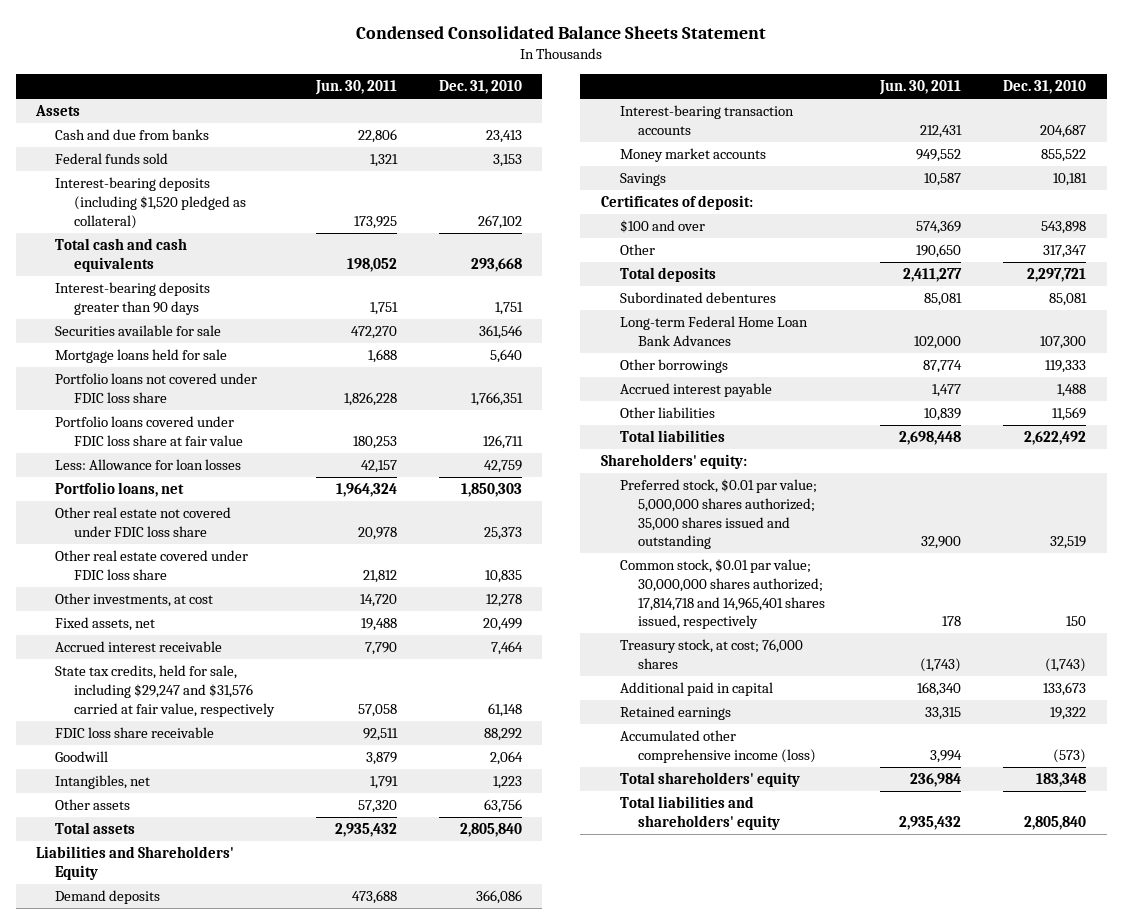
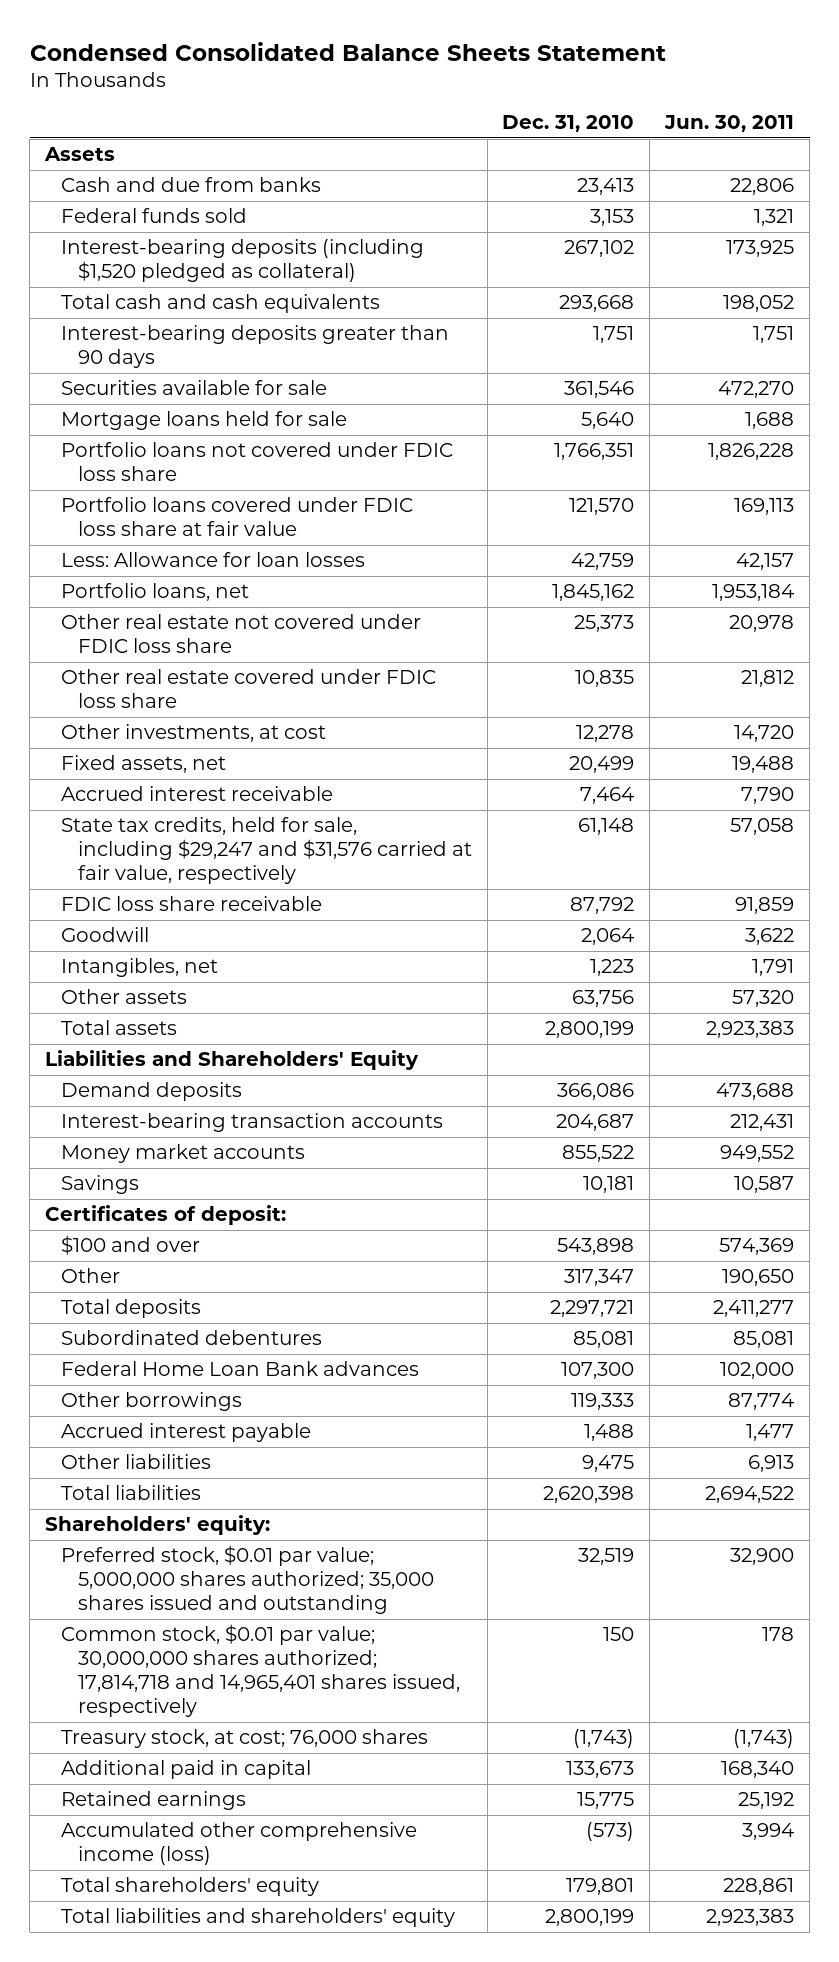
- | Jun. 30, 2011 | Dec. 31, 2010
+ | Dec. 31, 2010 | Jun. 30, 2011
- Portfolio loans covered under FDIC loss share at fair value | 180,253 | 126,711
+ Portfolio loans covered under FDIC loss share at fair value | 121,570 | 169,113
- Portfolio loans, net | 1,964,324 | 1,850,303
+ Portfolio loans, net | 1,845,162 | 1,953,184
- FDIC loss share receivable | 92,511 | 88,292
- Goodwill | 3,879 | 2,064
+ FDIC loss share receivable | 87,792 | 91,859
+ Goodwill | 2,064 | 3,622
- Total assets | 2,935,432 | 2,805,840
+ Total assets | 2,800,199 | 2,923,383
- Long-term Federal Home Loan Bank Advances | 102,000 | 107,300
+ Federal Home Loan Bank advances | 107,300 | 102,000
- Other liabilities | 10,839 | 11,569
- Total liabilities | 2,698,448 | 2,622,492
+ Other liabilities | 9,475 | 6,913
+ Total liabilities | 2,620,398 | 2,694,522
- Retained earnings | 33,315 | 19,322
+ Retained earnings | 15,775 | 25,192
- Total shareholders' equity | 236,984 | 183,348
- Total liabilities and shareholders' equity | 2,935,432 | 2,805,840
+ Total shareholders' equity | 179,801 | 228,861
+ Total liabilities and shareholders' equity | 2,800,199 | 2,923,383

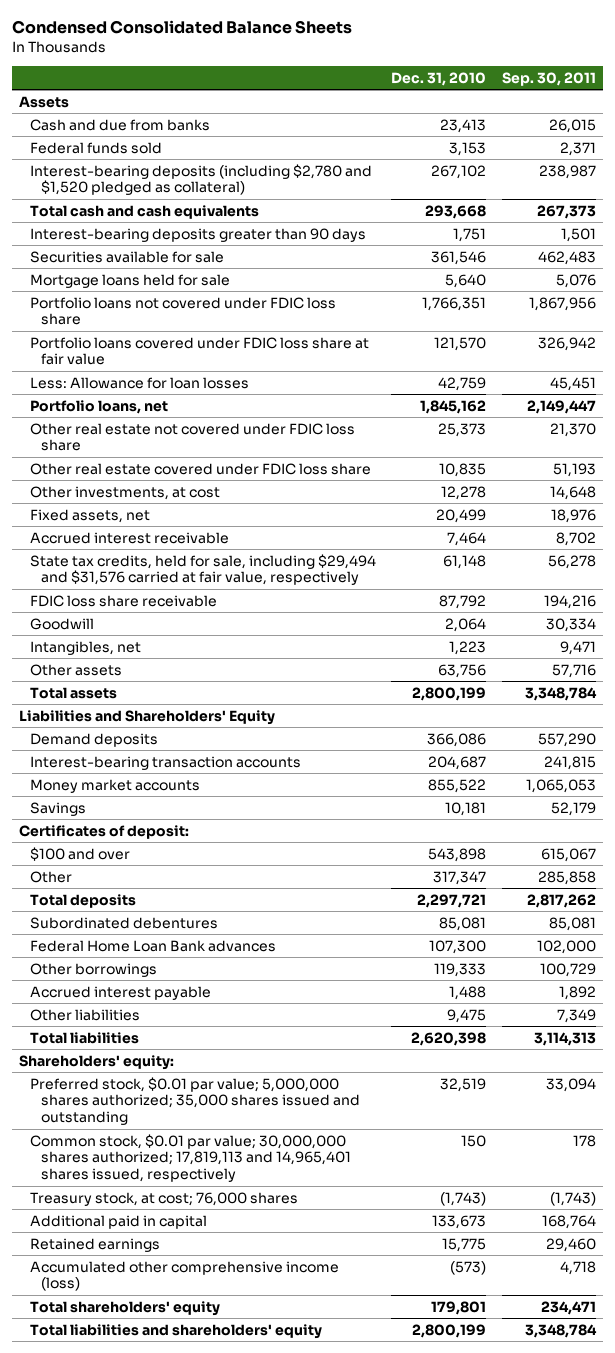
- Condensed Consolidated Balance Sheets Statement
+ Condensed Consolidated Balance Sheets
- | Dec. 31, 2010 | Jun. 30, 2011
+ | Dec. 31, 2010 | Sep. 30, 2011
- Interest-bearing deposits (including $1,520 pledged as collateral) | 267,102 | 173,925
+ Interest-bearing deposits (including $2,780 and $1,520 pledged as collateral) | 267,102 | 238,987
- State tax credits, held for sale, including $29,247 and $31,576 carried at fair value, respectively | 61,148 | 57,058
+ State tax credits, held for sale, including $29,494 and $31,576 carried at fair value, respectively | 61,148 | 56,278
- Common stock, $0.01 par value; 30,000,000 shares authorized; 17,814,718 and 14,965,401 shares issued, respectively | 150 | 178
+ Common stock, $0.01 par value; 30,000,000 shares authorized; 17,819,113 and 14,965,401 shares issued, respectively | 150 | 178

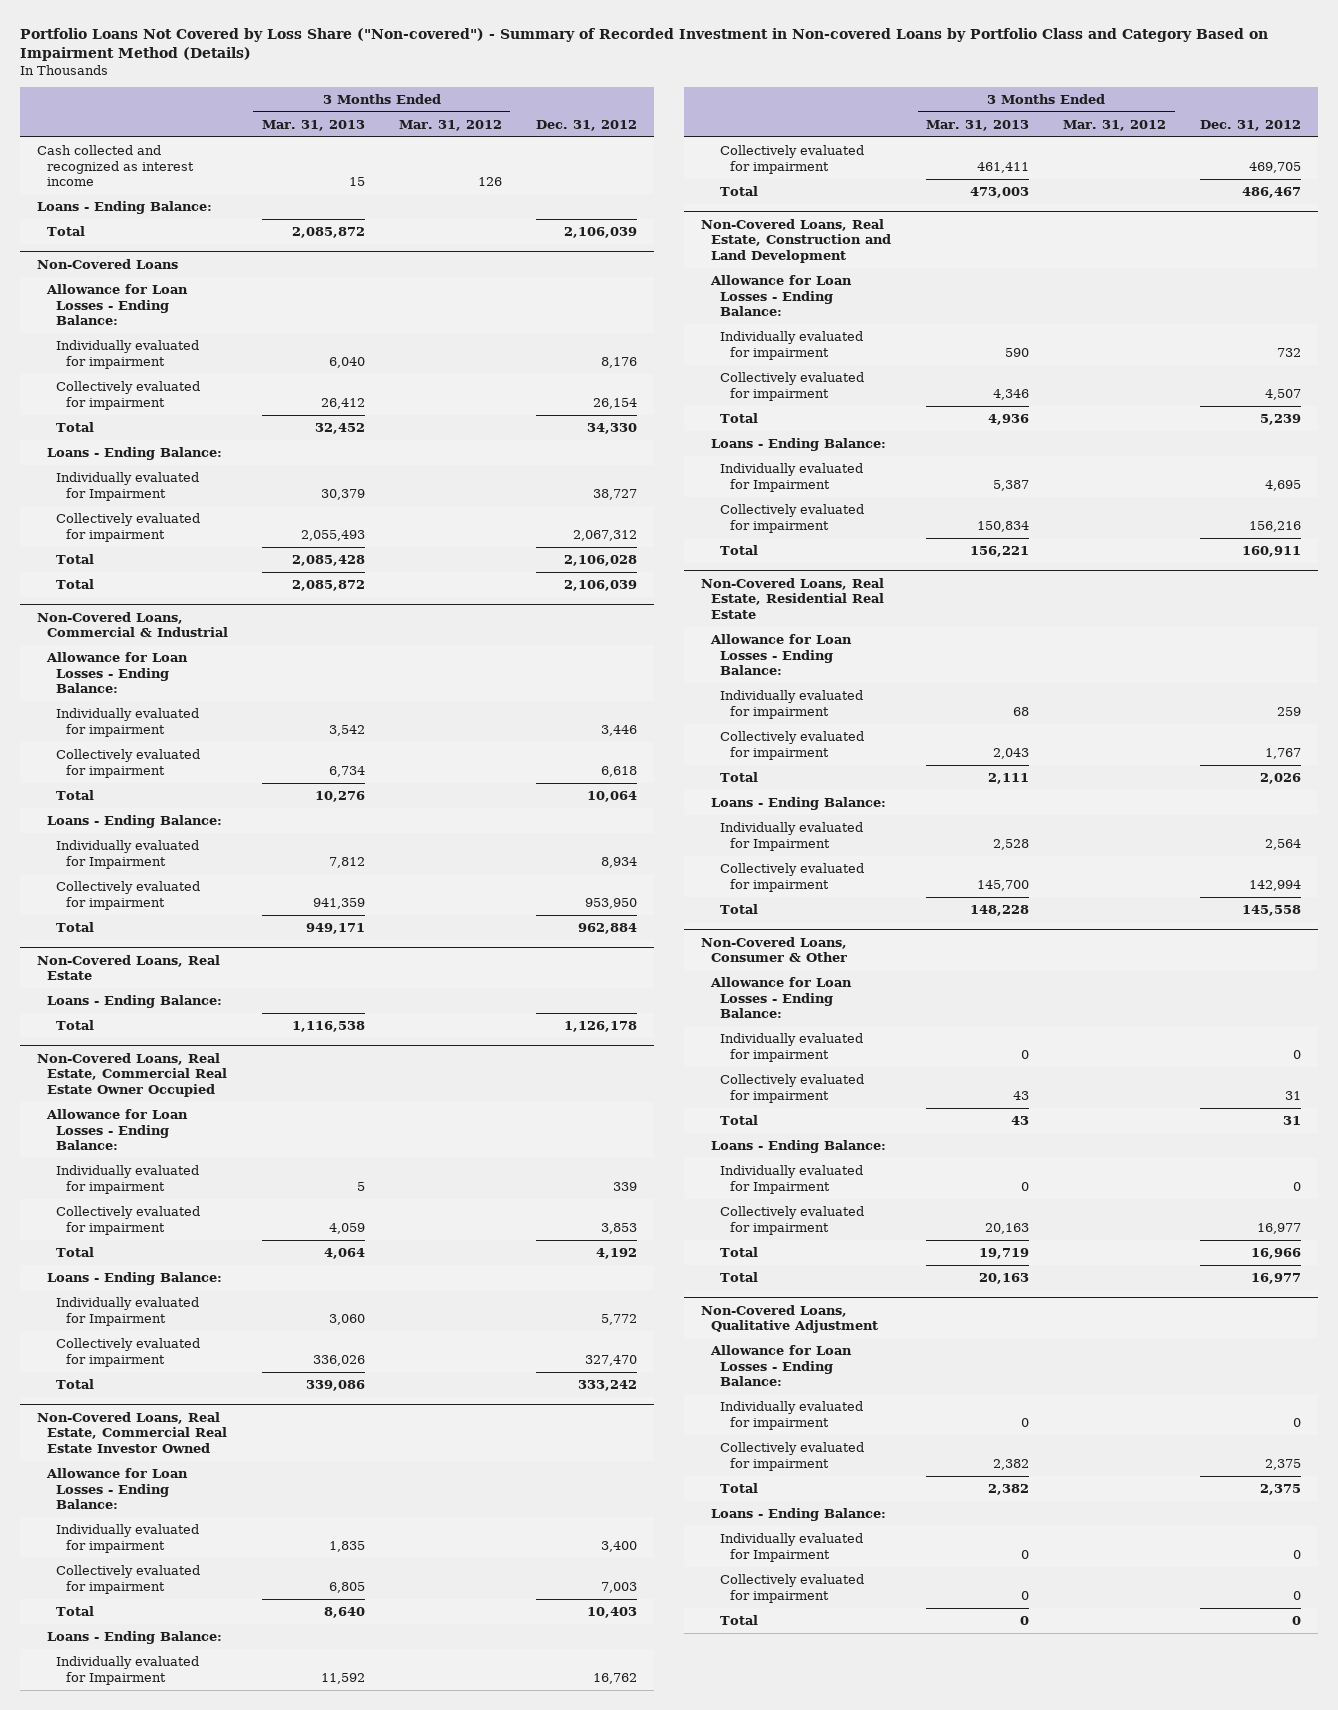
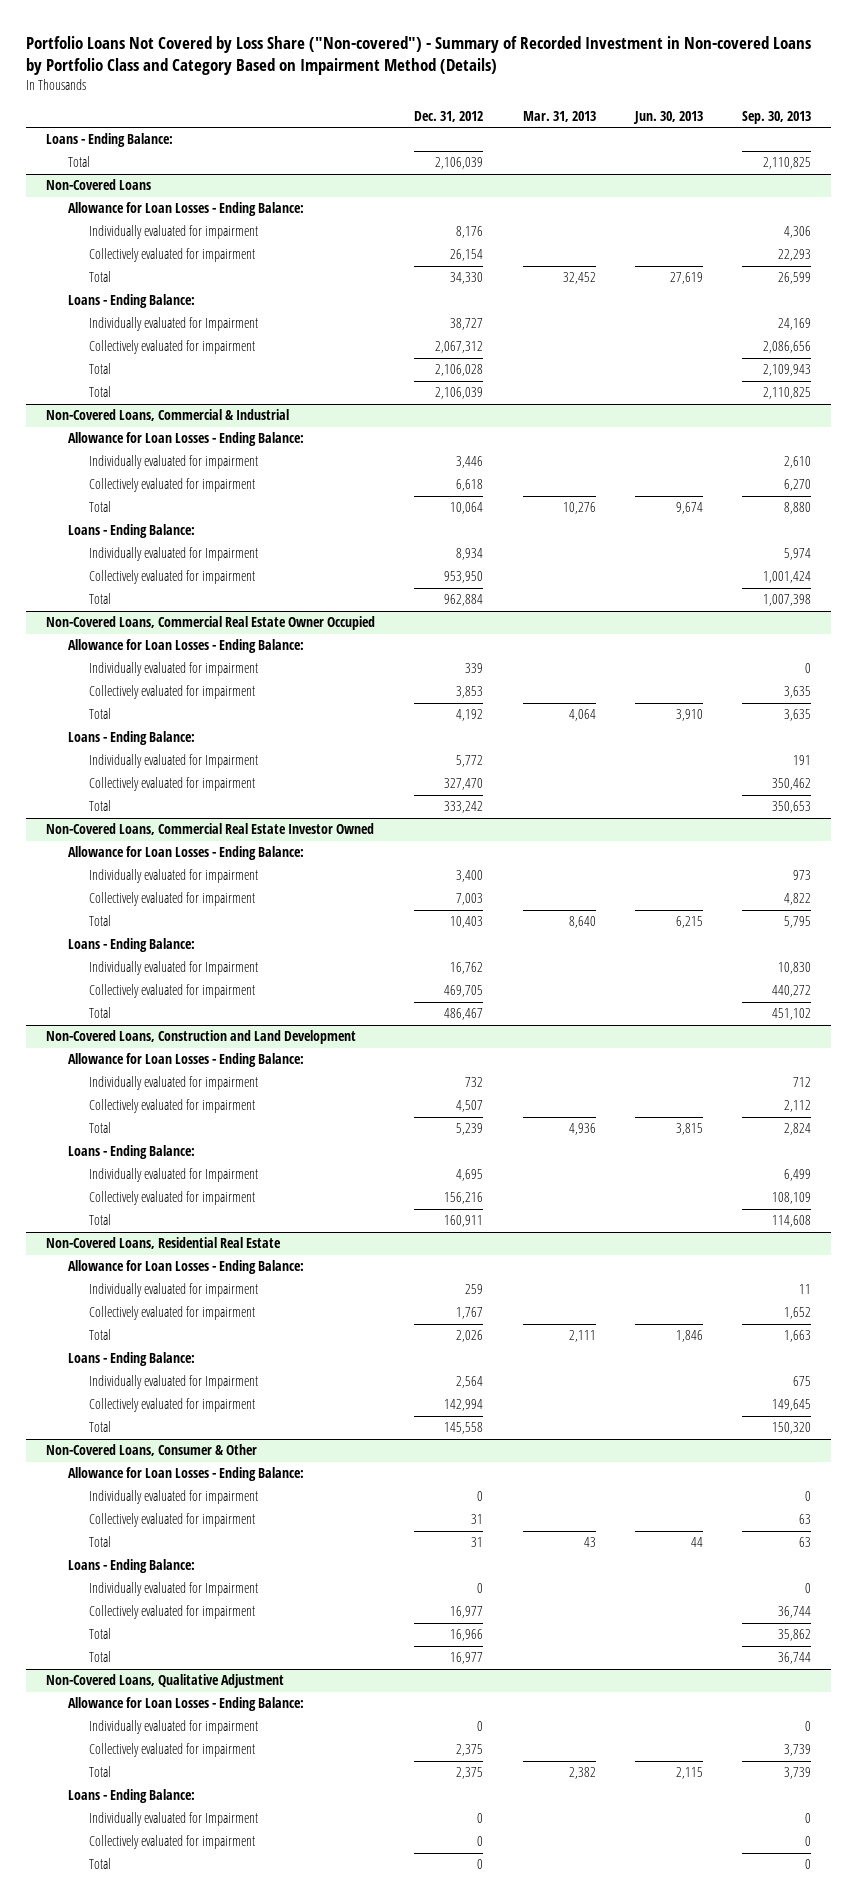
- | 3 Months Ended Mar. 31, 2013 | 3 Months Ended Mar. 31, 2012 | Dec. 31, 2012
+ | Dec. 31, 2012 | Mar. 31, 2013 | Jun. 30, 2013 | Sep. 30, 2013
- Cash collected and recognized as interest income | 15 | 126 |
- Non-Covered Loans, Real Estate
- Loans - Ending Balance:
- Total | 1,116,538 | | 1,126,178
- Non-Covered Loans, Real Estate, Commercial Real Estate Owner Occupied
+ Non-Covered Loans, Commercial Real Estate Owner Occupied
- Non-Covered Loans, Real Estate, Commercial Real Estate Investor Owned
+ Non-Covered Loans, Commercial Real Estate Investor Owned
- Non-Covered Loans, Real Estate, Construction and Land Development
+ Non-Covered Loans, Construction and Land Development
- Non-Covered Loans, Real Estate, Residential Real Estate
+ Non-Covered Loans, Residential Real Estate

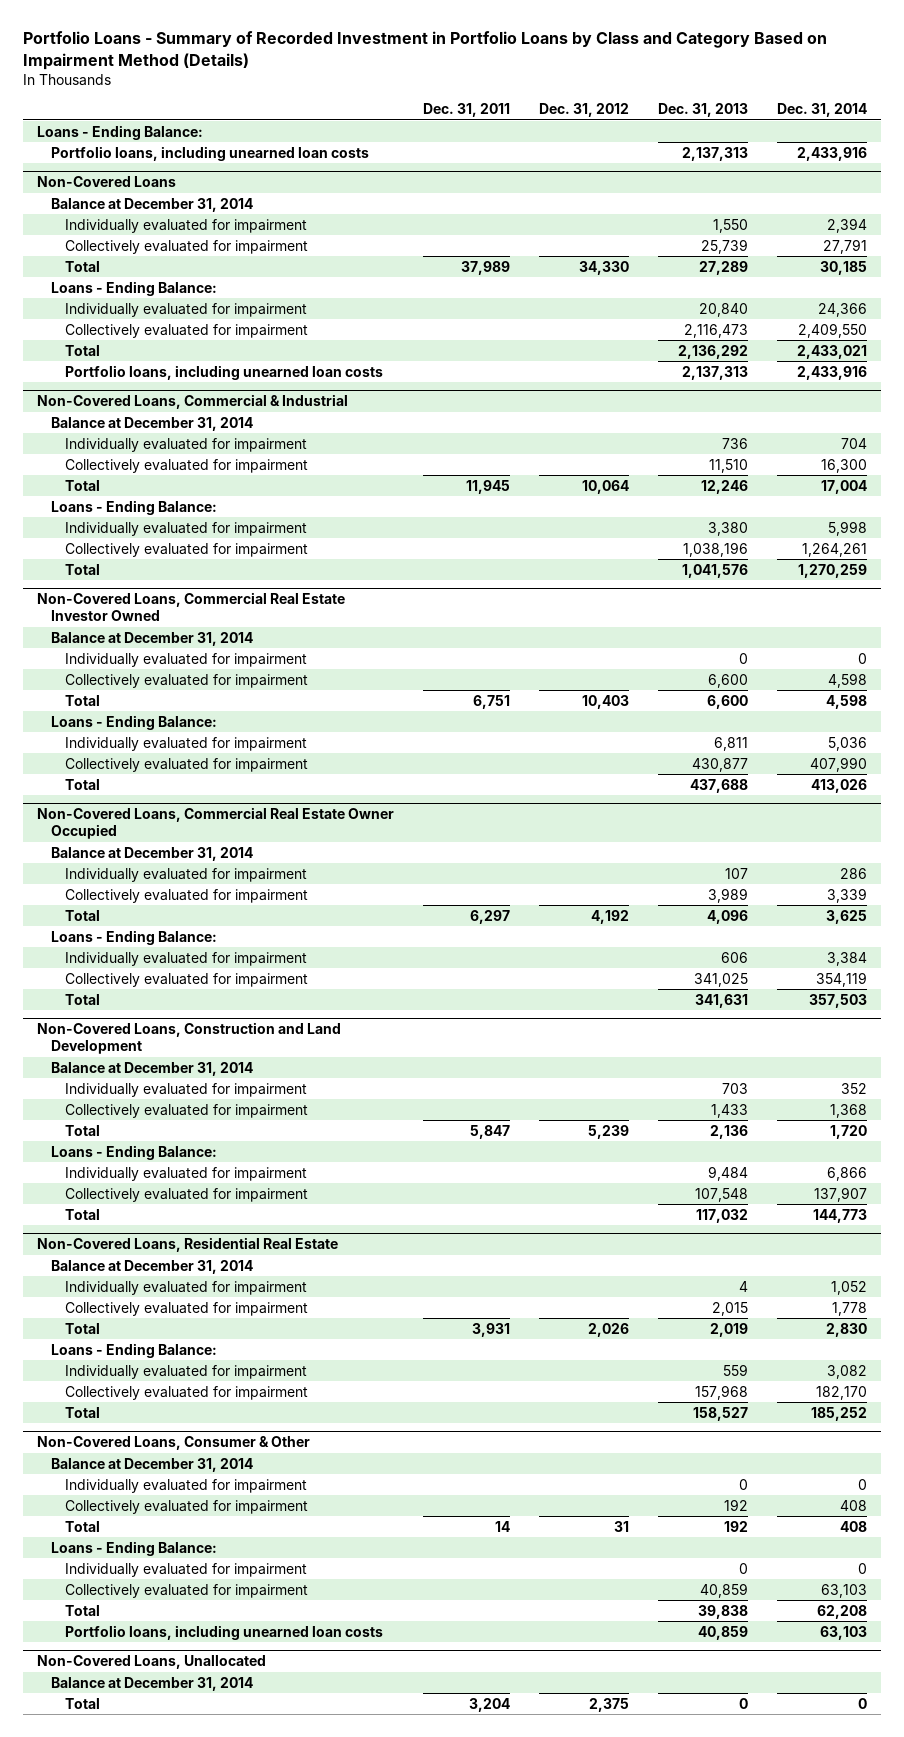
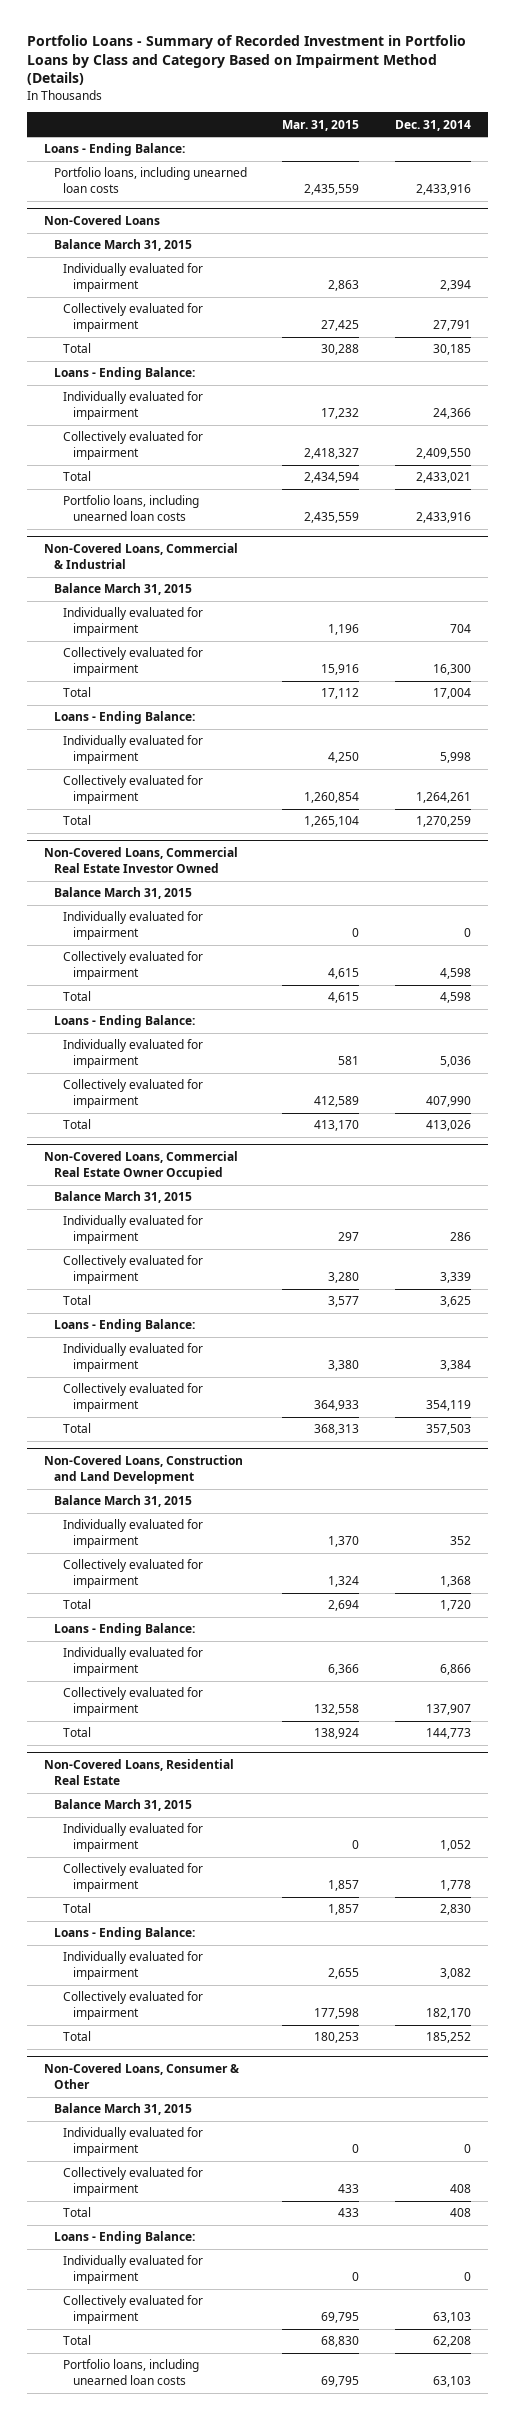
- | Dec. 31, 2011 | Dec. 31, 2012 | Dec. 31, 2013 | Dec. 31, 2014
+ | Mar. 31, 2015 | Dec. 31, 2014
@ Non-Covered Loans
- Balance at December 31, 2014
+ Balance March 31, 2015
@ Non-Covered Loans, Commercial & Industrial
- Balance at December 31, 2014
+ Balance March 31, 2015
@ Non-Covered Loans, Commercial Real Estate Investor Owned
- Balance at December 31, 2014
+ Balance March 31, 2015
@ Non-Covered Loans, Commercial Real Estate Owner Occupied
- Balance at December 31, 2014
+ Balance March 31, 2015
@ Non-Covered Loans, Construction and Land Development
- Balance at December 31, 2014
+ Balance March 31, 2015
@ Non-Covered Loans, Residential Real Estate
- Balance at December 31, 2014
+ Balance March 31, 2015
@ Non-Covered Loans, Consumer & Other
- Balance at December 31, 2014
+ Balance March 31, 2015
- Non-Covered Loans, Unallocated
- Balance at December 31, 2014
- Total | 3,204 | 2,375 | 0 | 0

